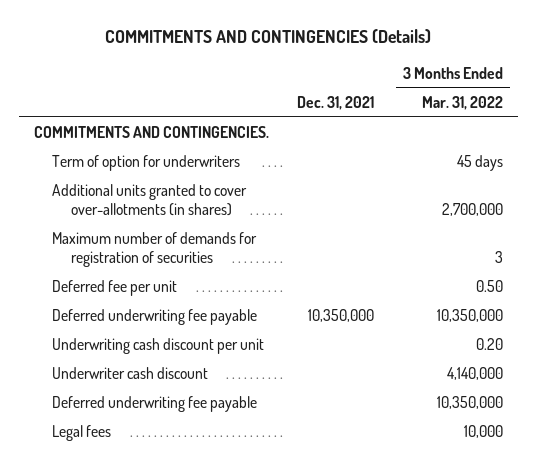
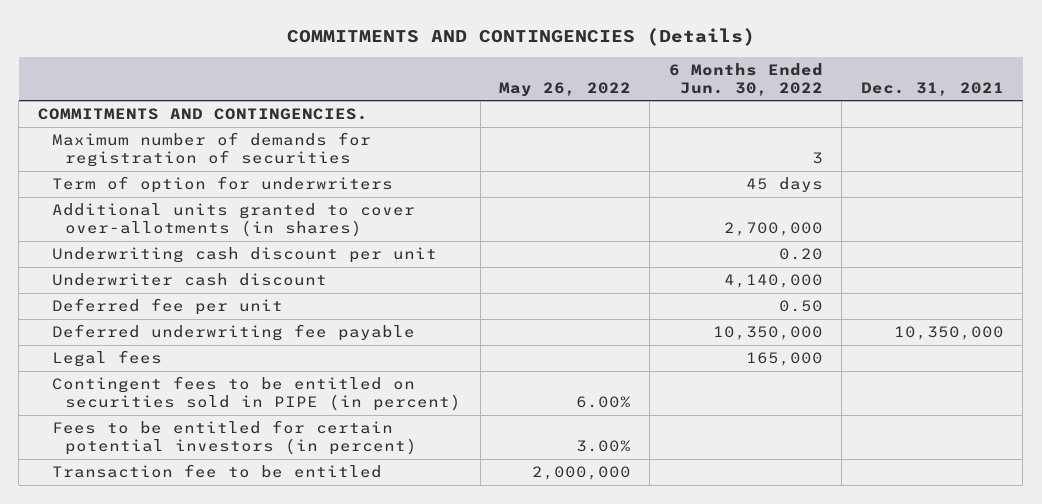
- | Dec. 31, 2021 | 3 Months Ended Mar. 31, 2022
+ | May 26, 2022 | 6 Months Ended Jun. 30, 2022 | Dec. 31, 2021
moved up: Maximum number of demands for registration of securities | | 3 |
- Deferred underwriting fee payable | | 10,350,000
moved down: Deferred fee per unit | | 0.50 |
moved down: Deferred underwriting fee payable | | 10,350,000 | 10,350,000
+ Contingent fees to be entitled on securities sold in PIPE (in percent) | 6.00% | |
+ Fees to be entitled for certain potential investors (in percent) | 3.00% | |
+ Transaction fee to be entitled | 2,000,000 | |

